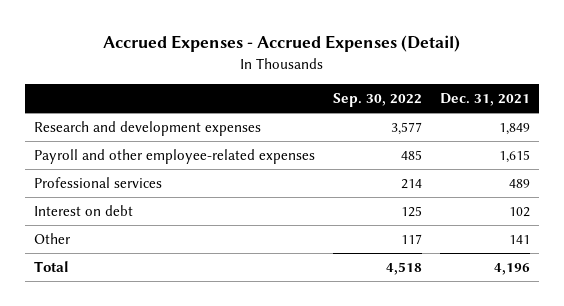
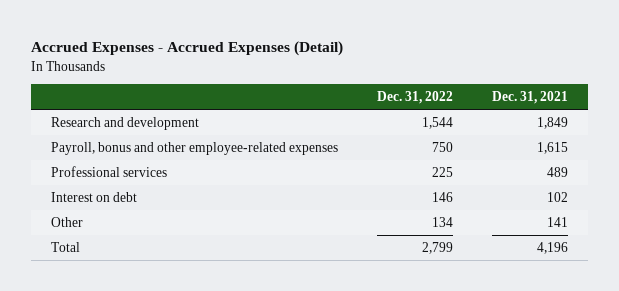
- | Sep. 30, 2022 | Dec. 31, 2021
+ | Dec. 31, 2022 | Dec. 31, 2021
- Research and development expenses | 3,577 | 1,849
- Payroll and other employee-related expenses | 485 | 1,615
+ Research and development | 1,544 | 1,849
+ Payroll, bonus and other employee-related expenses | 750 | 1,615

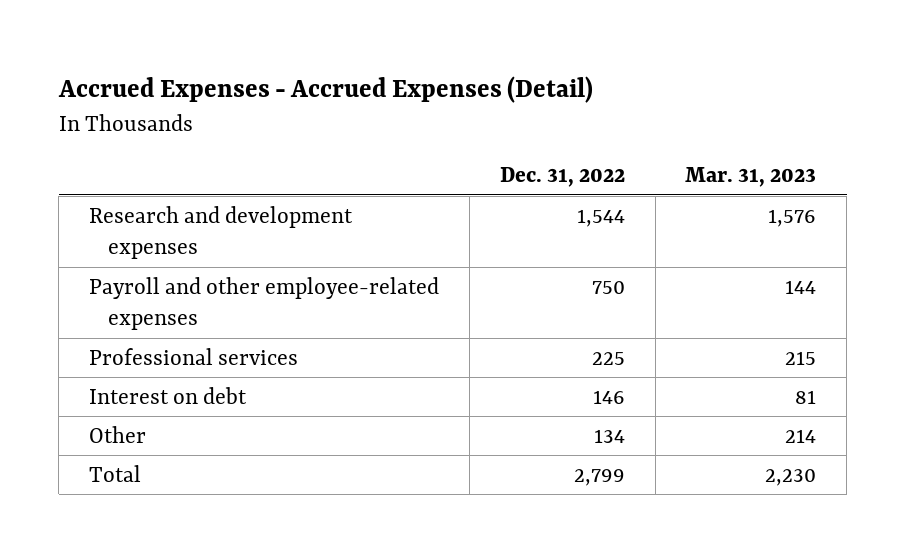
- | Dec. 31, 2022 | Dec. 31, 2021
+ | Dec. 31, 2022 | Mar. 31, 2023
- Research and development | 1,544 | 1,849
- Payroll, bonus and other employee-related expenses | 750 | 1,615
+ Research and development expenses | 1,544 | 1,576
+ Payroll and other employee-related expenses | 750 | 144

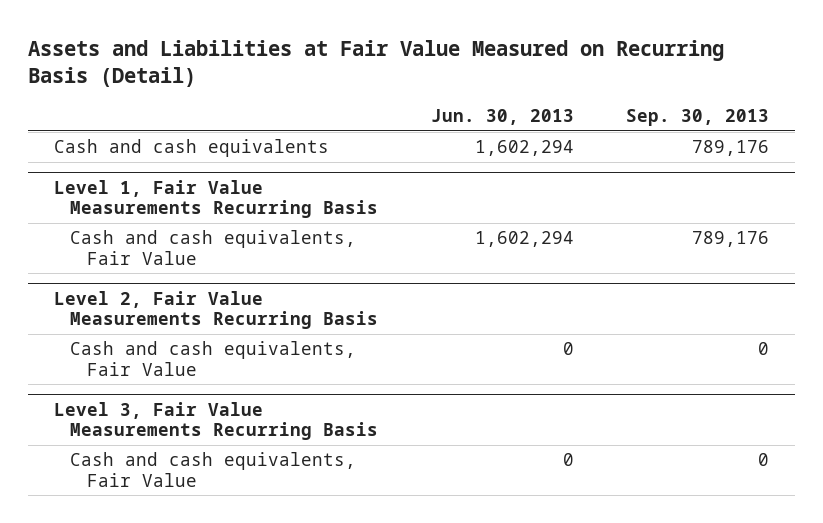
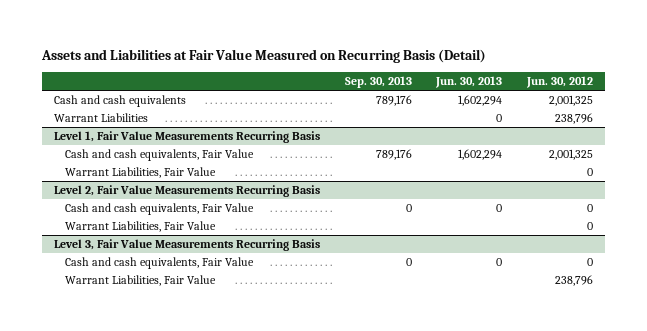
- | Jun. 30, 2013 | Sep. 30, 2013
+ | Sep. 30, 2013 | Jun. 30, 2013 | Jun. 30, 2012
+ Warrant Liabilities | | 0 | 238,796
@ Level 1, Fair Value Measurements Recurring Basis
+ Warrant Liabilities, Fair Value | | | 0
@ Level 2, Fair Value Measurements Recurring Basis
+ Warrant Liabilities, Fair Value | | | 0
@ Level 3, Fair Value Measurements Recurring Basis
+ Warrant Liabilities, Fair Value | | | 238,796

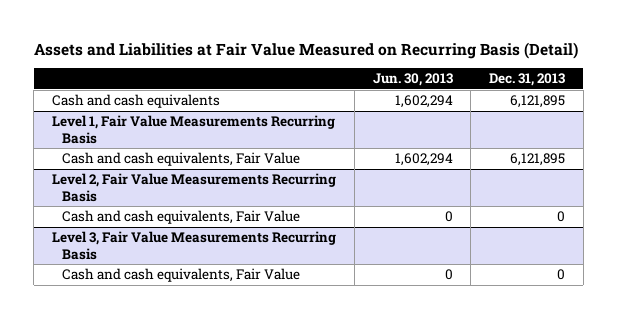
- | Sep. 30, 2013 | Jun. 30, 2013 | Jun. 30, 2012
+ | Jun. 30, 2013 | Dec. 31, 2013
- Warrant Liabilities | | 0 | 238,796
@ Level 1, Fair Value Measurements Recurring Basis
- Warrant Liabilities, Fair Value | | | 0
@ Level 2, Fair Value Measurements Recurring Basis
- Warrant Liabilities, Fair Value | | | 0
@ Level 3, Fair Value Measurements Recurring Basis
- Warrant Liabilities, Fair Value | | | 238,796

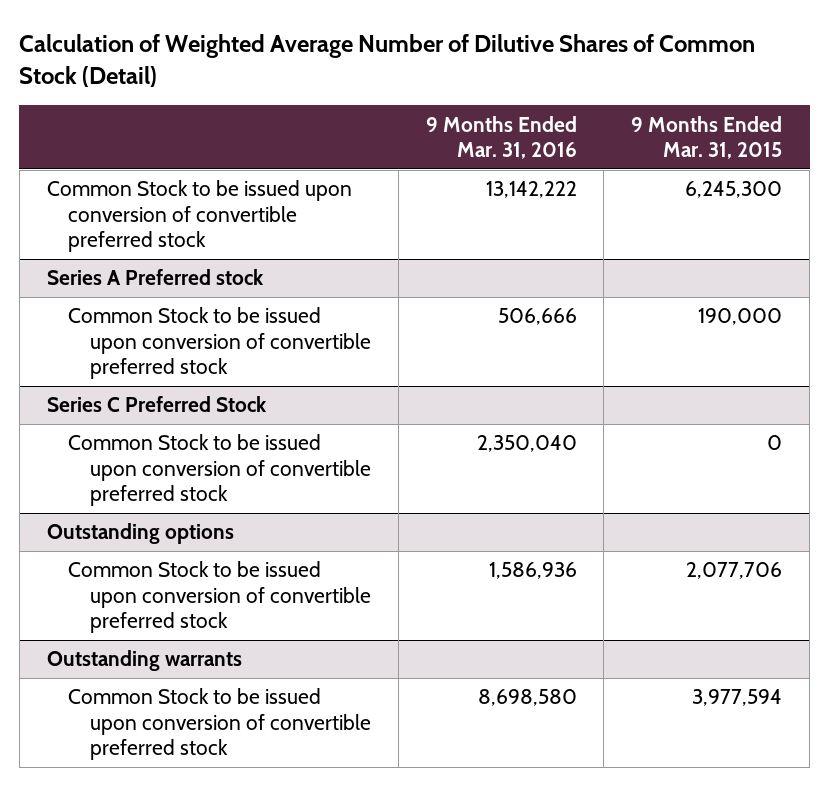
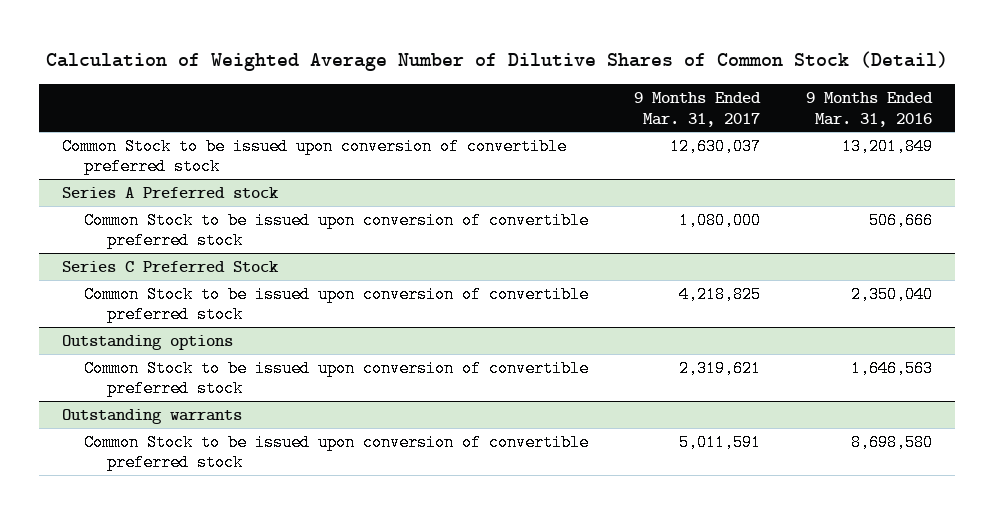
- | 9 Months Ended Mar. 31, 2016 | 9 Months Ended Mar. 31, 2015
+ | 9 Months Ended Mar. 31, 2017 | 9 Months Ended Mar. 31, 2016
- Common Stock to be issued upon conversion of convertible preferred stock | 13,142,222 | 6,245,300
+ Common Stock to be issued upon conversion of convertible preferred stock | 12,630,037 | 13,201,849
@ Outstanding options
- Common Stock to be issued upon conversion of convertible preferred stock | 1,586,936 | 2,077,706
+ Common Stock to be issued upon conversion of convertible preferred stock | 2,319,621 | 1,646,563

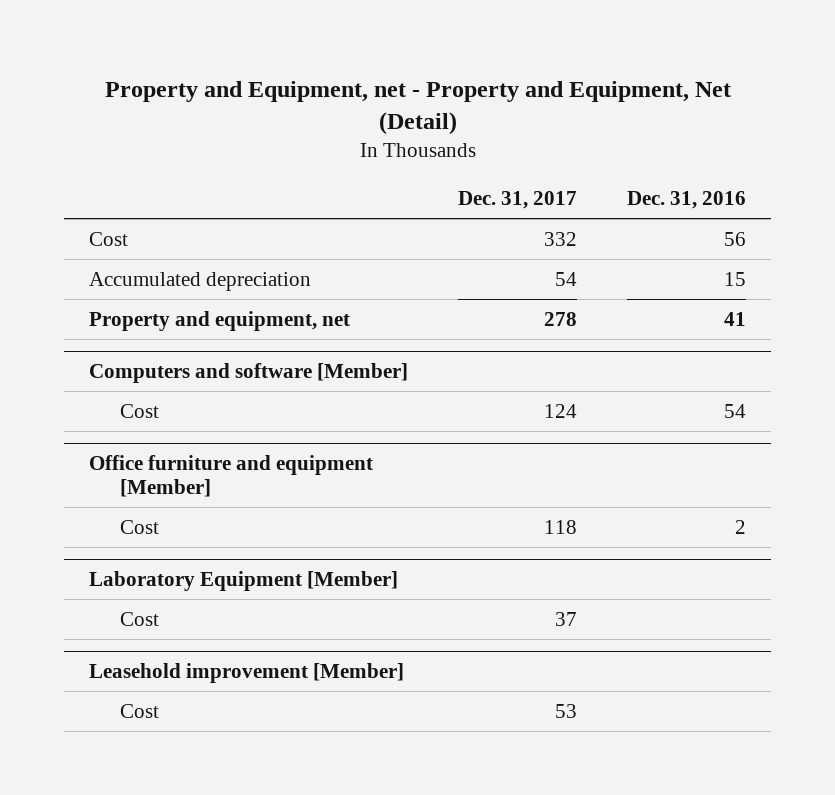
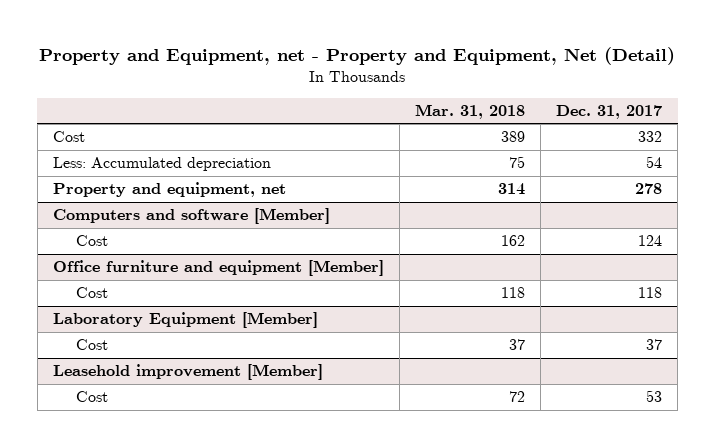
- | Dec. 31, 2017 | Dec. 31, 2016
+ | Mar. 31, 2018 | Dec. 31, 2017
- Accumulated depreciation | 54 | 15
+ Less: Accumulated depreciation | 75 | 54

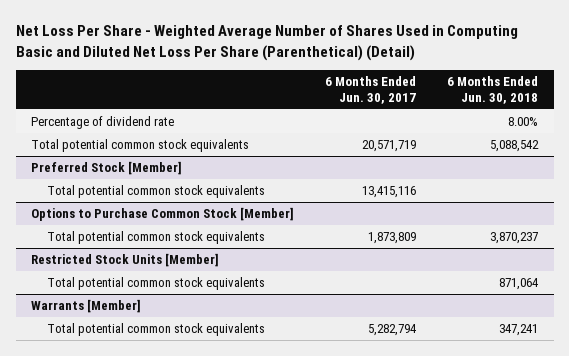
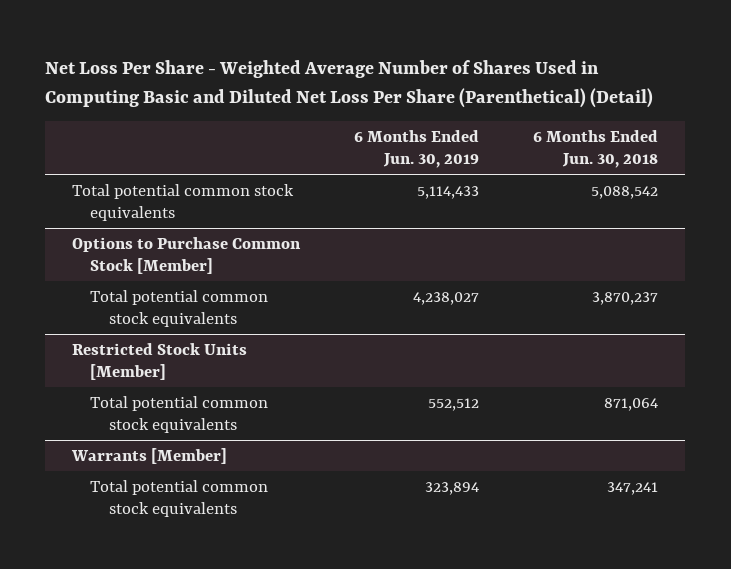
- | 6 Months Ended Jun. 30, 2017 | 6 Months Ended Jun. 30, 2018
+ | 6 Months Ended Jun. 30, 2019 | 6 Months Ended Jun. 30, 2018
- Percentage of dividend rate | | 8.00%
- Preferred Stock [Member]
- Total potential common stock equivalents | 13,415,116 |

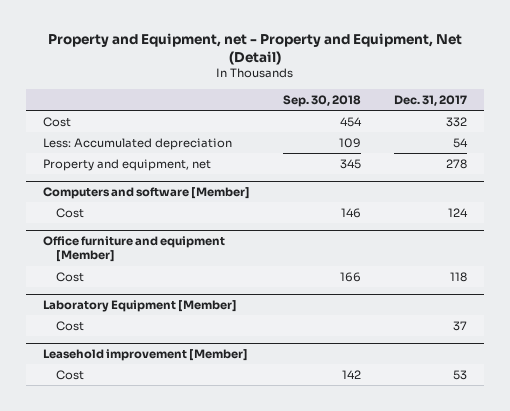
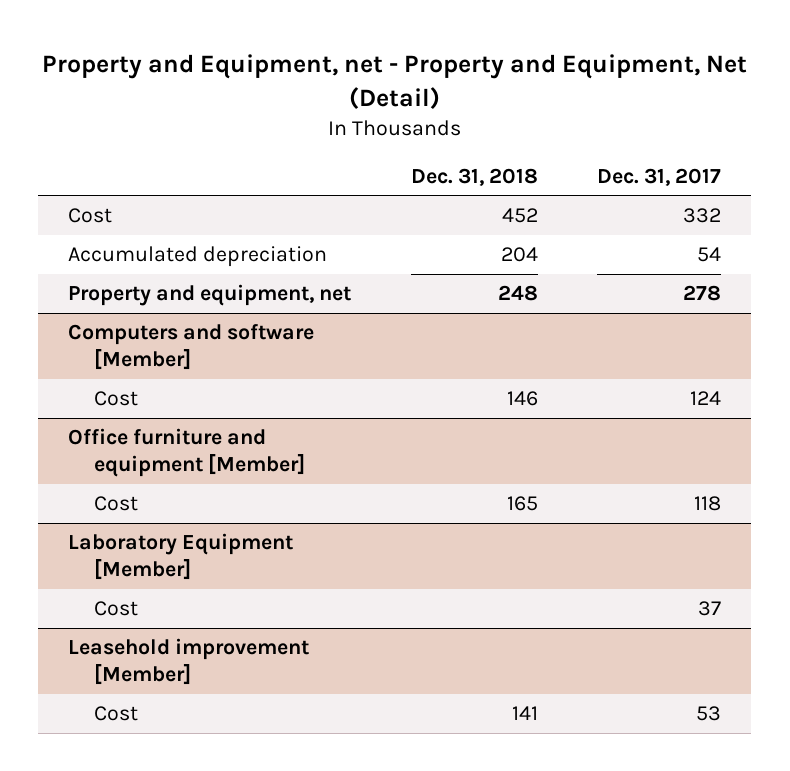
- | Sep. 30, 2018 | Dec. 31, 2017
+ | Dec. 31, 2018 | Dec. 31, 2017
- Less: Accumulated depreciation | 109 | 54
+ Accumulated depreciation | 204 | 54

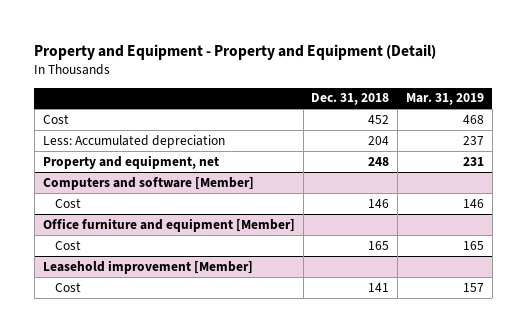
- Property and Equipment, net - Property and Equipment, Net (Detail)
+ Property and Equipment - Property and Equipment (Detail)
- | Dec. 31, 2018 | Dec. 31, 2017
+ | Dec. 31, 2018 | Mar. 31, 2019
- Accumulated depreciation | 204 | 54
+ Less: Accumulated depreciation | 204 | 237
- Laboratory Equipment [Member]
- Cost | | 37

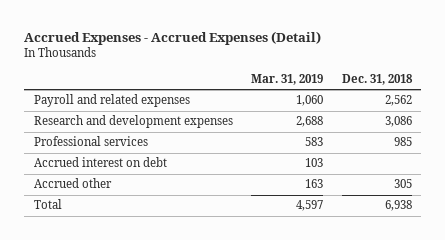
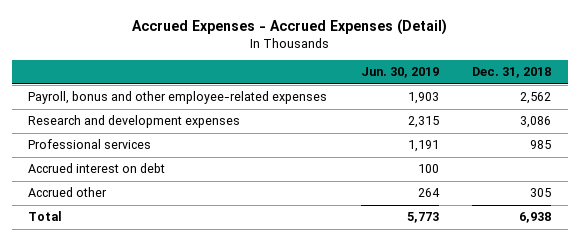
- | Mar. 31, 2019 | Dec. 31, 2018
+ | Jun. 30, 2019 | Dec. 31, 2018
- Payroll and related expenses | 1,060 | 2,562
+ Payroll, bonus and other employee-related expenses | 1,903 | 2,562

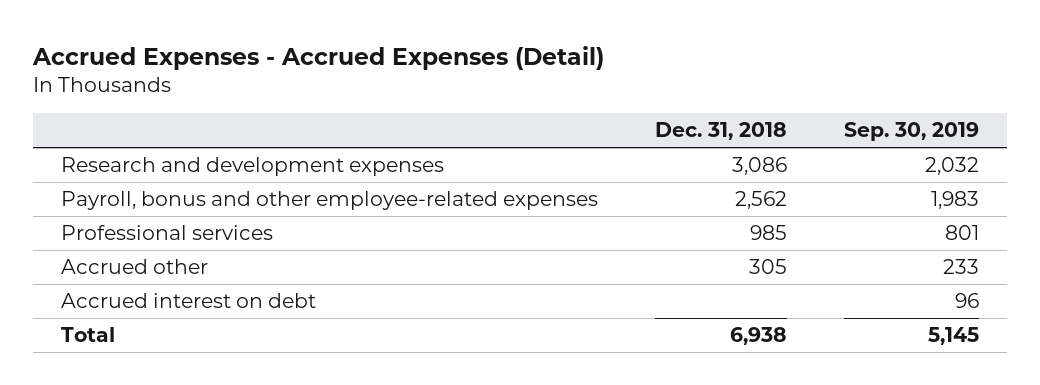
- | Jun. 30, 2019 | Dec. 31, 2018
+ | Dec. 31, 2018 | Sep. 30, 2019
moved down: Payroll, bonus and other employee-related expenses | 2,562 | 1,983
moved down: Accrued interest on debt | | 96

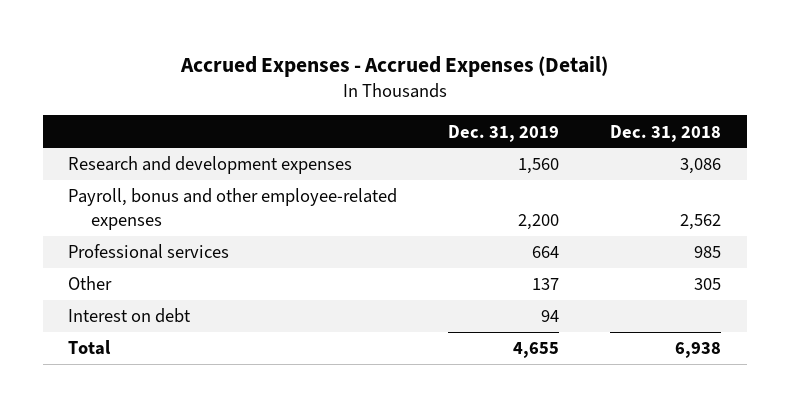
- | Dec. 31, 2018 | Sep. 30, 2019
+ | Dec. 31, 2019 | Dec. 31, 2018
- Accrued other | 305 | 233
- Accrued interest on debt | | 96
+ Other | 137 | 305
+ Interest on debt | 94 |

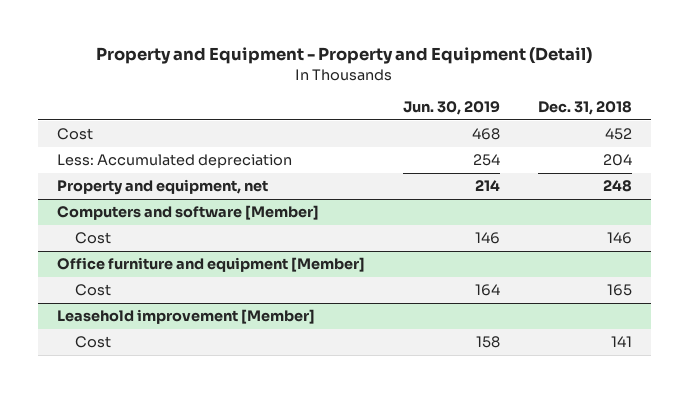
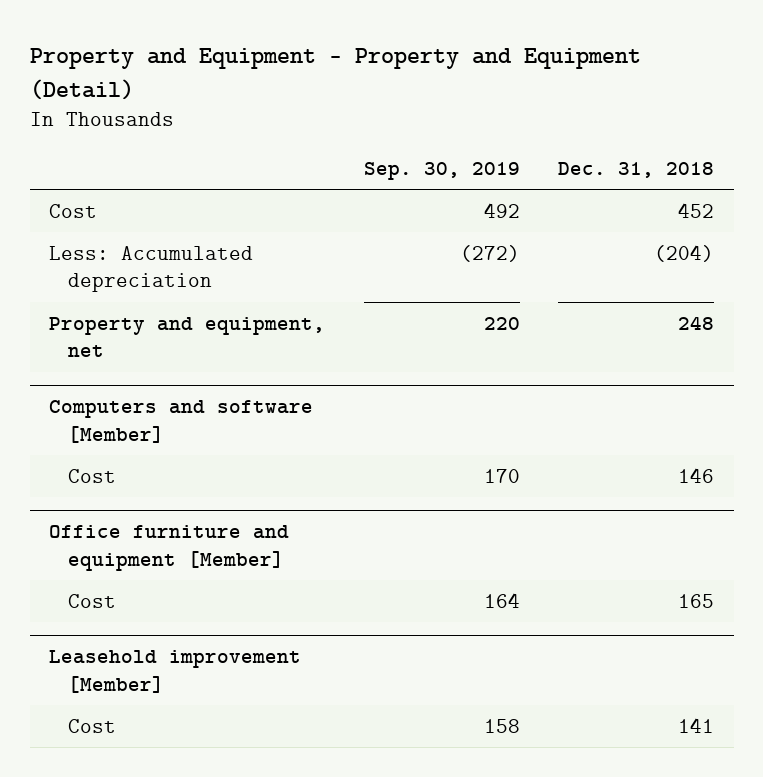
- | Jun. 30, 2019 | Dec. 31, 2018
+ | Sep. 30, 2019 | Dec. 31, 2018
- Less: Accumulated depreciation | 254 | 204
+ Less: Accumulated depreciation | (272) | (204)

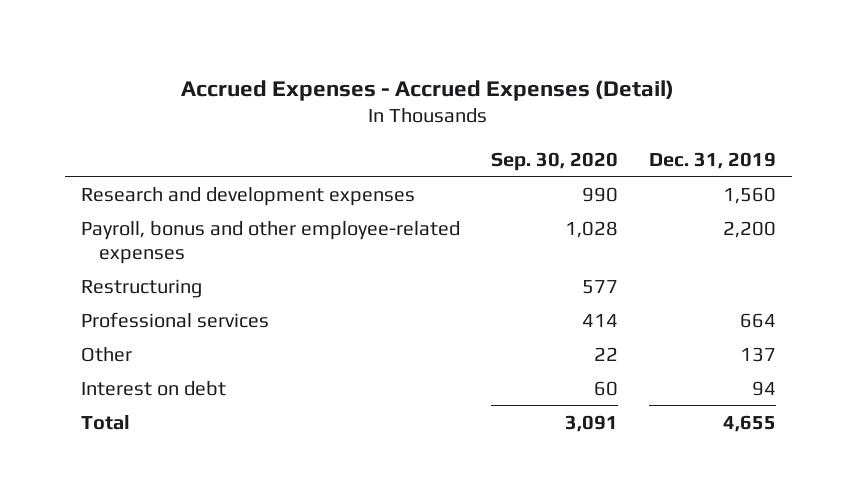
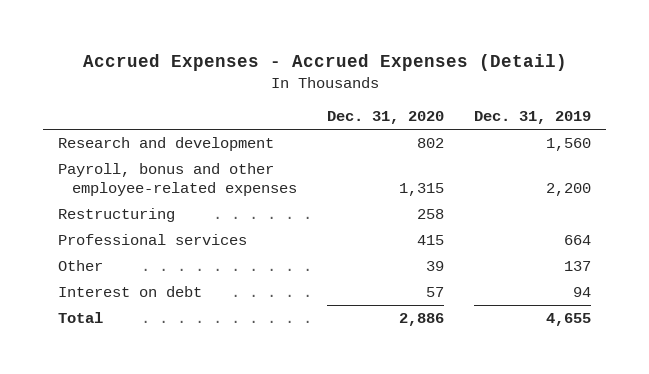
- | Sep. 30, 2020 | Dec. 31, 2019
+ | Dec. 31, 2020 | Dec. 31, 2019
- Research and development expenses | 990 | 1,560
+ Research and development | 802 | 1,560

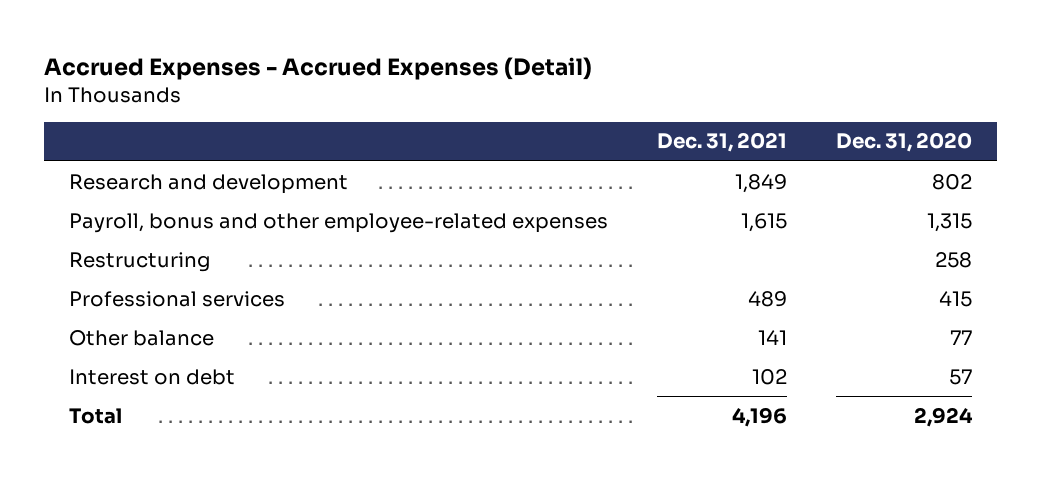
- | Dec. 31, 2020 | Dec. 31, 2019
+ | Dec. 31, 2021 | Dec. 31, 2020
- Other | 39 | 137
+ Other balance | 141 | 77
- Total | 2,886 | 4,655
+ Total | 4,196 | 2,924

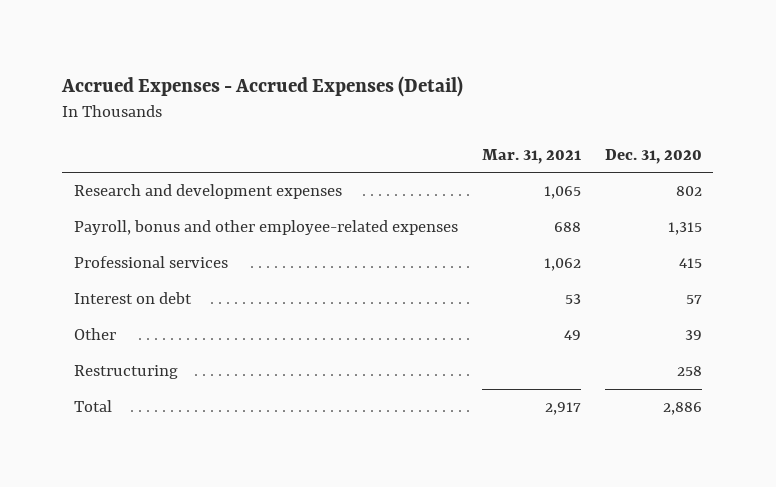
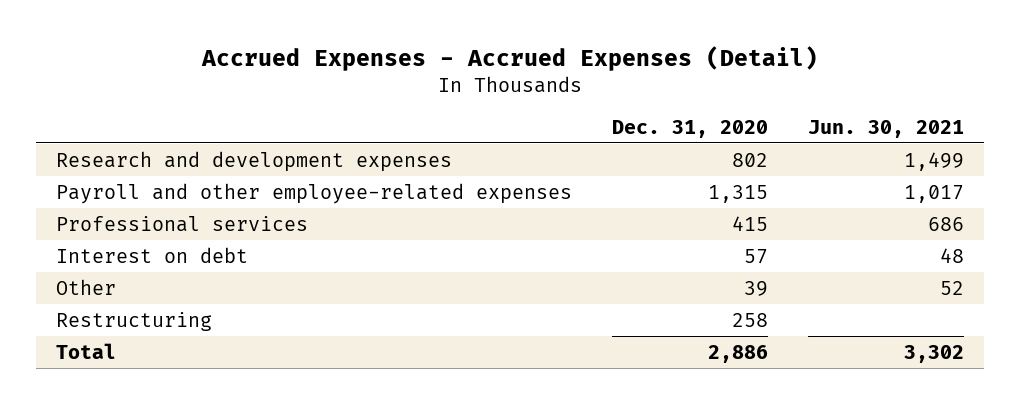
- | Mar. 31, 2021 | Dec. 31, 2020
+ | Dec. 31, 2020 | Jun. 30, 2021
- Payroll, bonus and other employee-related expenses | 688 | 1,315
+ Payroll and other employee-related expenses | 1,315 | 1,017

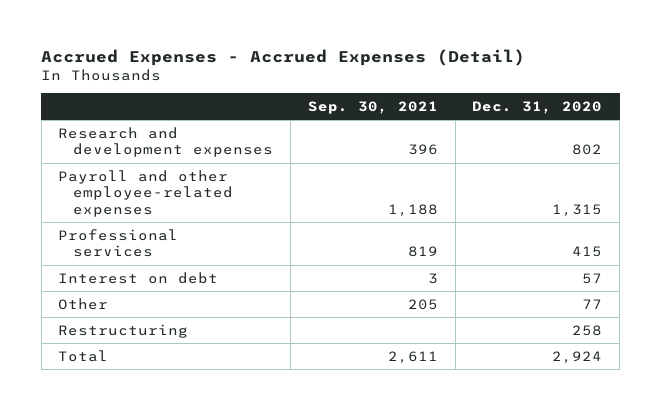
- | Dec. 31, 2020 | Jun. 30, 2021
+ | Sep. 30, 2021 | Dec. 31, 2020
- Other | 39 | 52
+ Other | 205 | 77
- Total | 2,886 | 3,302
+ Total | 2,611 | 2,924

